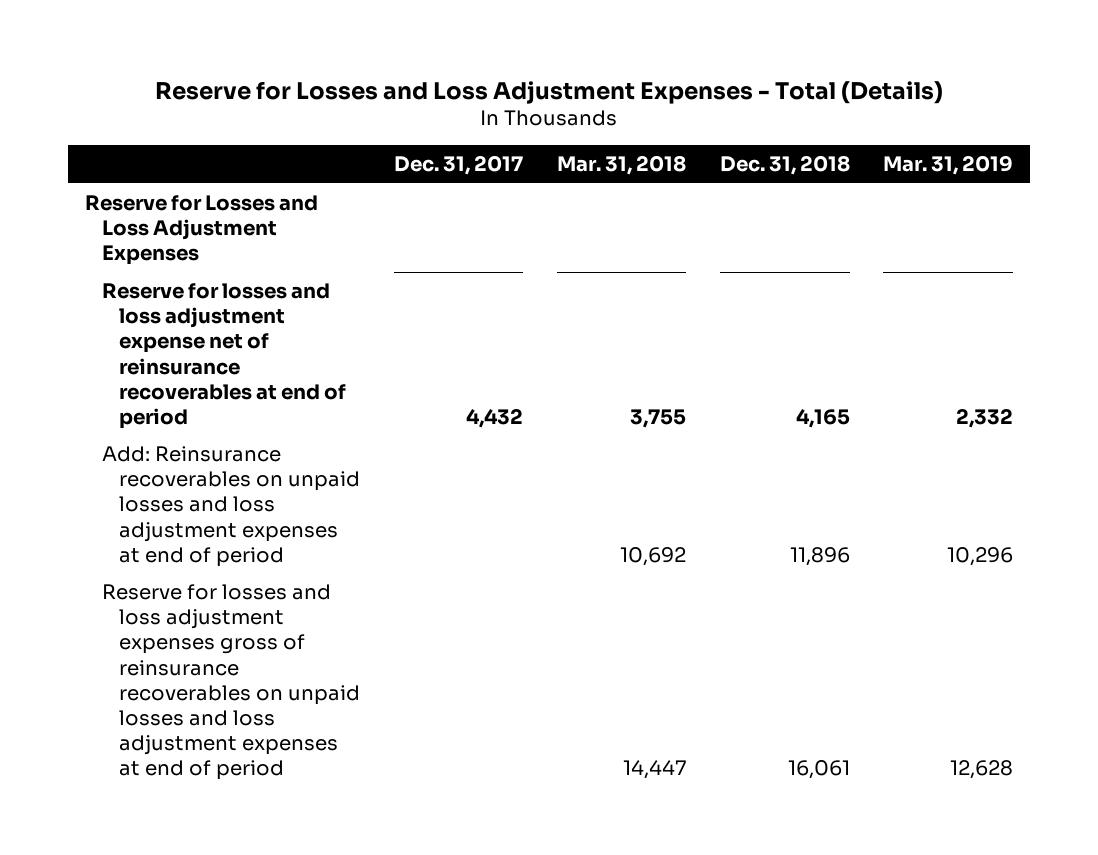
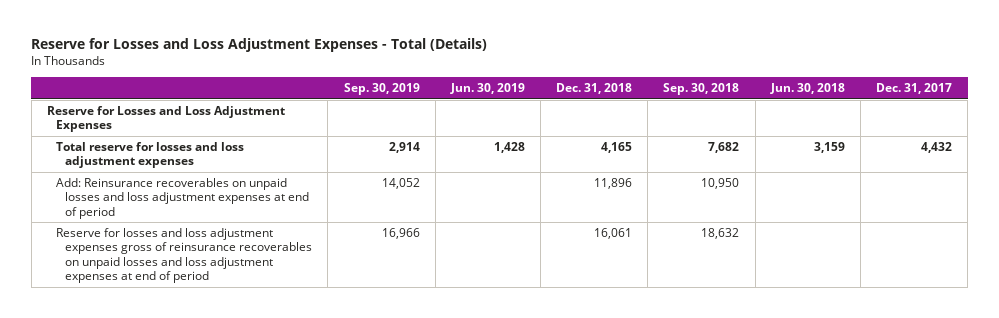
- | Dec. 31, 2017 | Mar. 31, 2018 | Dec. 31, 2018 | Mar. 31, 2019
+ | Sep. 30, 2019 | Jun. 30, 2019 | Dec. 31, 2018 | Sep. 30, 2018 | Jun. 30, 2018 | Dec. 31, 2017
- Reserve for losses and loss adjustment expense net of reinsurance recoverables at end of period | 4,432 | 3,755 | 4,165 | 2,332
+ Total reserve for losses and loss adjustment expenses | 2,914 | 1,428 | 4,165 | 7,682 | 3,159 | 4,432

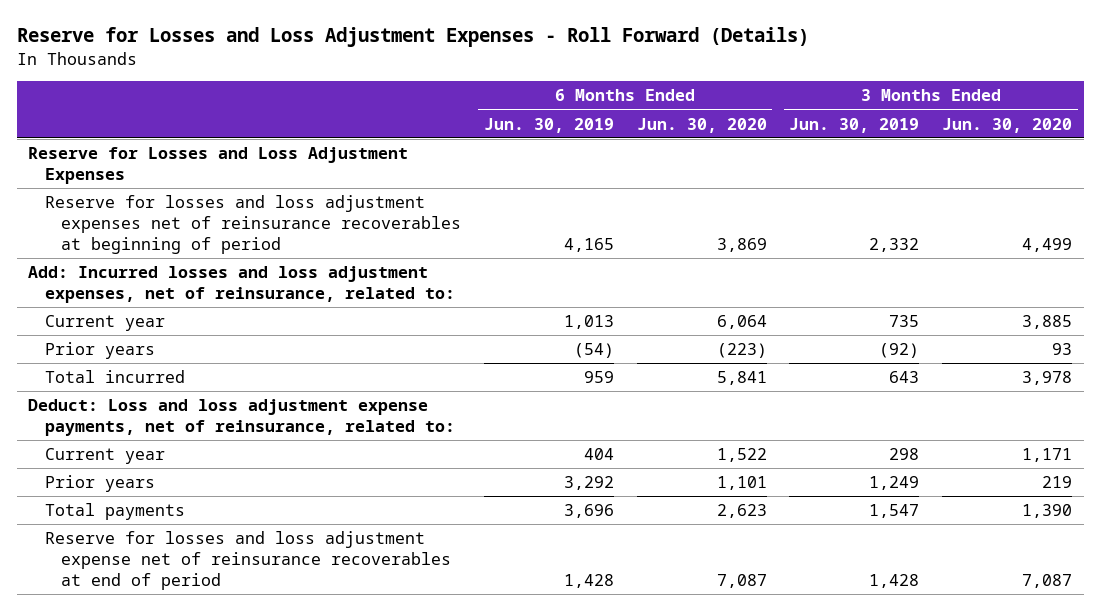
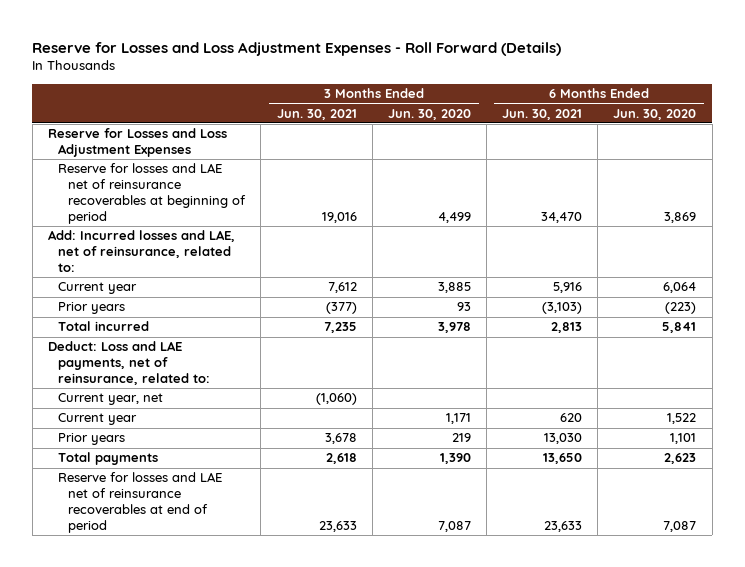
- | 6 Months Ended Jun. 30, 2019 | 6 Months Ended Jun. 30, 2020 | 3 Months Ended Jun. 30, 2019 | 3 Months Ended Jun. 30, 2020
+ | 3 Months Ended Jun. 30, 2021 | 3 Months Ended Jun. 30, 2020 | 6 Months Ended Jun. 30, 2021 | 6 Months Ended Jun. 30, 2020
- Reserve for losses and loss adjustment expenses net of reinsurance recoverables at beginning of period | 4,165 | 3,869 | 2,332 | 4,499
- Add: Incurred losses and loss adjustment expenses, net of reinsurance, related to:
+ Reserve for losses and LAE net of reinsurance recoverables at beginning of period | 19,016 | 4,499 | 34,470 | 3,869
+ Add: Incurred losses and LAE, net of reinsurance, related to:
- Deduct: Loss and loss adjustment expense payments, net of reinsurance, related to:
+ Deduct: Loss and LAE payments, net of reinsurance, related to:
+ Current year, net | (1,060) | | |
- Reserve for losses and loss adjustment expense net of reinsurance recoverables at end of period | 1,428 | 7,087 | 1,428 | 7,087
+ Reserve for losses and LAE net of reinsurance recoverables at end of period | 23,633 | 7,087 | 23,633 | 7,087

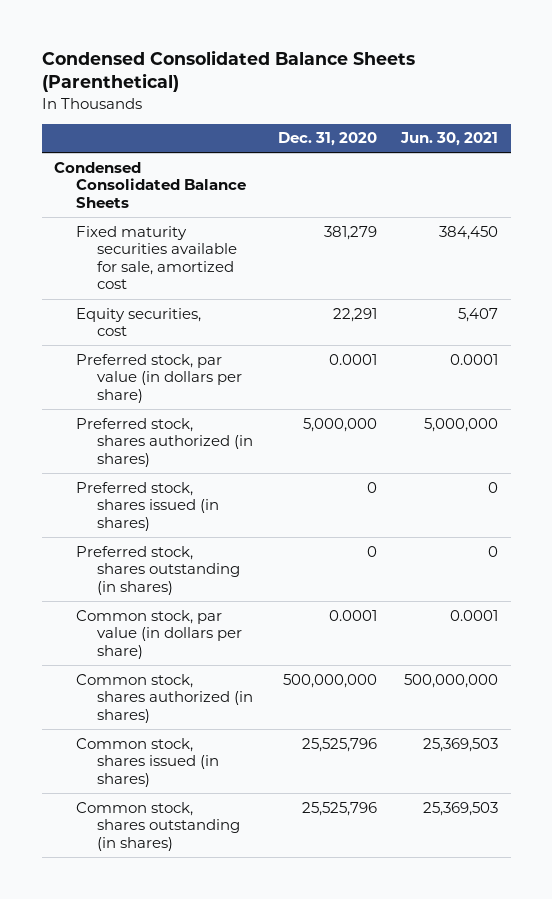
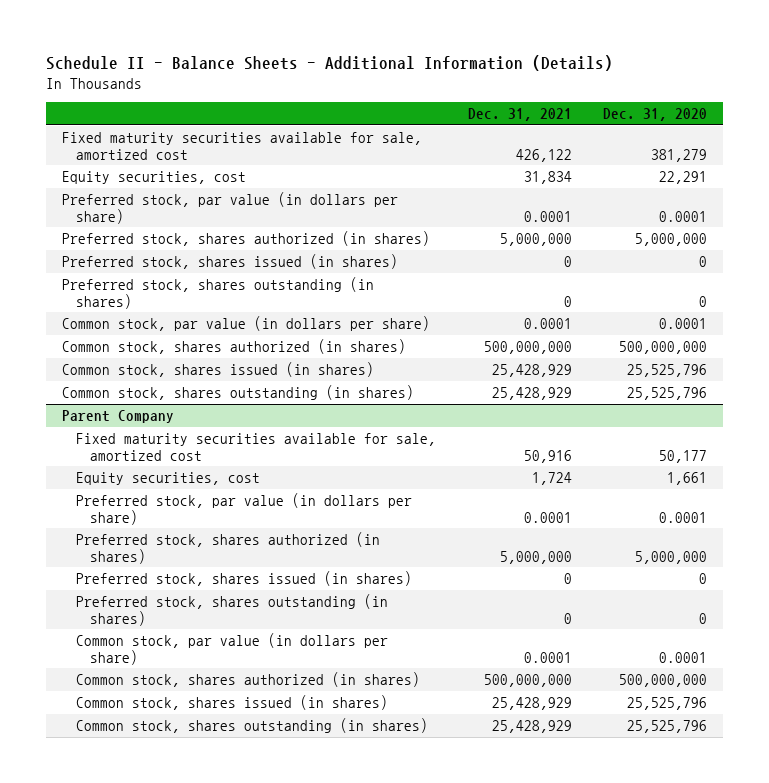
- Condensed Consolidated Balance Sheets (Parenthetical)
+ Schedule II - Balance Sheets - Additional Information (Details)
- | Dec. 31, 2020 | Jun. 30, 2021
+ | Dec. 31, 2021 | Dec. 31, 2020
- Condensed Consolidated Balance Sheets
+ Parent Company
+ Fixed maturity securities available for sale, amortized cost | 50,916 | 50,177
+ Equity securities, cost | 1,724 | 1,661
+ Preferred stock, par value (in dollars per share) | 0.0001 | 0.0001
+ Preferred stock, shares authorized (in shares) | 5,000,000 | 5,000,000
+ Preferred stock, shares issued (in shares) | 0 | 0
+ Preferred stock, shares outstanding (in shares) | 0 | 0
+ Common stock, par value (in dollars per share) | 0.0001 | 0.0001
+ Common stock, shares authorized (in shares) | 500,000,000 | 500,000,000
+ Common stock, shares issued (in shares) | 25,428,929 | 25,525,796
+ Common stock, shares outstanding (in shares) | 25,428,929 | 25,525,796

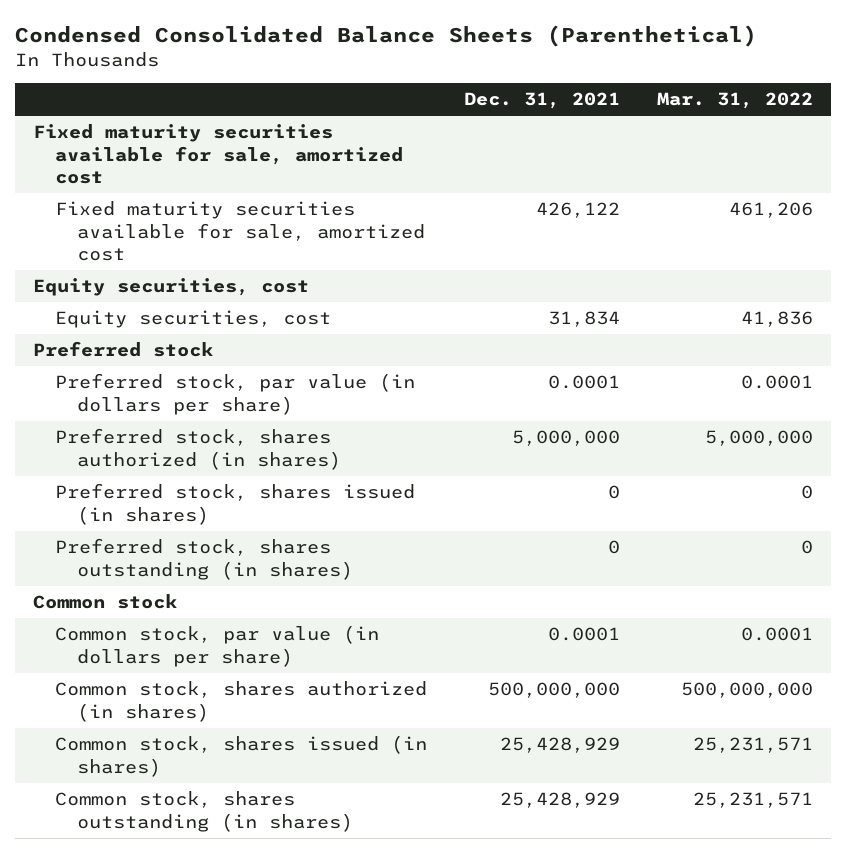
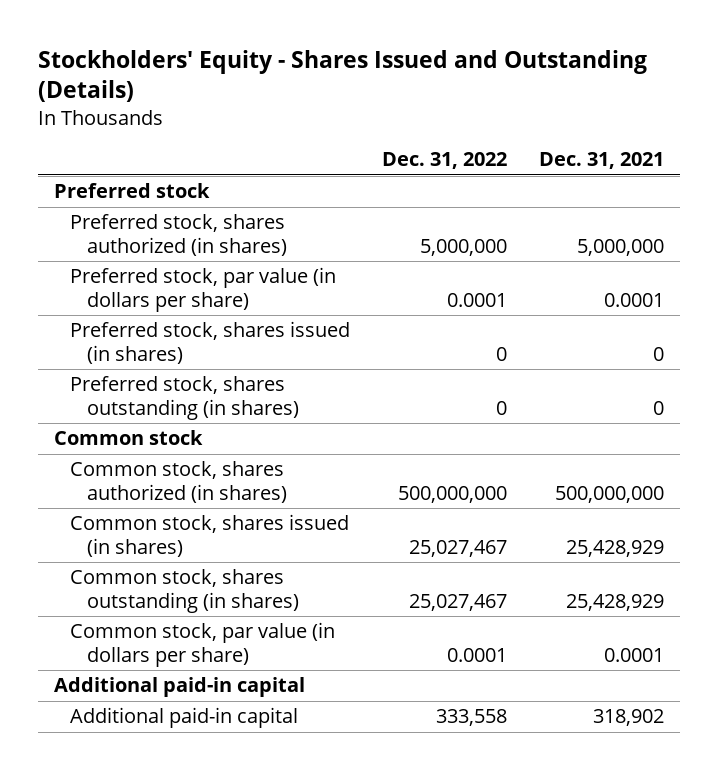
- Condensed Consolidated Balance Sheets (Parenthetical)
+ Stockholders' Equity - Shares Issued and Outstanding (Details)
- | Dec. 31, 2021 | Mar. 31, 2022
+ | Dec. 31, 2022 | Dec. 31, 2021
- Fixed maturity securities available for sale, amortized cost
- Fixed maturity securities available for sale, amortized cost | 426,122 | 461,206
- Equity securities, cost
- Equity securities, cost | 31,834 | 41,836
moved down: Preferred stock, par value (in dollars per share) | 0.0001 | 0.0001
moved down: Common stock, par value (in dollars per share) | 0.0001 | 0.0001
+ Additional paid-in capital
+ Additional paid-in capital | 333,558 | 318,902

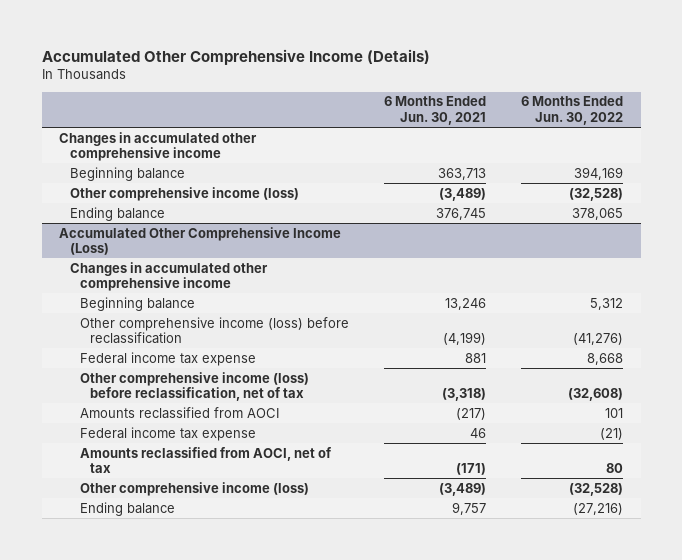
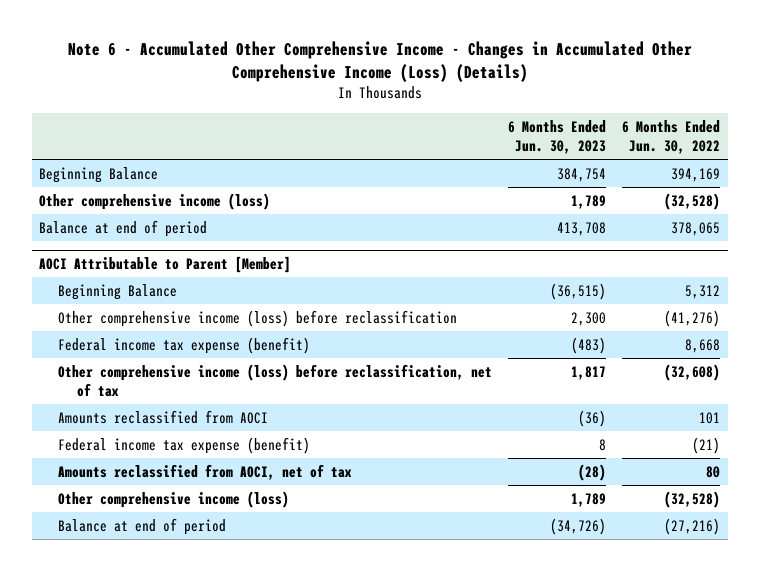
- Accumulated Other Comprehensive Income (Details)
+ Note 6 - Accumulated Other Comprehensive Income - Changes in Accumulated Other Comprehensive Income (Loss) (Details)
- | 6 Months Ended Jun. 30, 2021 | 6 Months Ended Jun. 30, 2022
+ | 6 Months Ended Jun. 30, 2023 | 6 Months Ended Jun. 30, 2022
- Changes in accumulated other comprehensive income
- Beginning balance | 363,713 | 394,169
+ Beginning Balance | 384,754 | 394,169
- Ending balance | 376,745 | 378,065
- Accumulated Other Comprehensive Income (Loss)
- Changes in accumulated other comprehensive income
- Beginning balance | 13,246 | 5,312
+ Balance at end of period | 413,708 | 378,065
+ AOCI Attributable to Parent [Member]
+ Beginning Balance | (36,515) | 5,312
- Federal income tax expense | 881 | 8,668
+ Federal income tax expense (benefit) | (483) | 8,668
- Federal income tax expense | 46 | (21)
+ Federal income tax expense (benefit) | 8 | (21)
- Ending balance | 9,757 | (27,216)
+ Balance at end of period | (34,726) | (27,216)

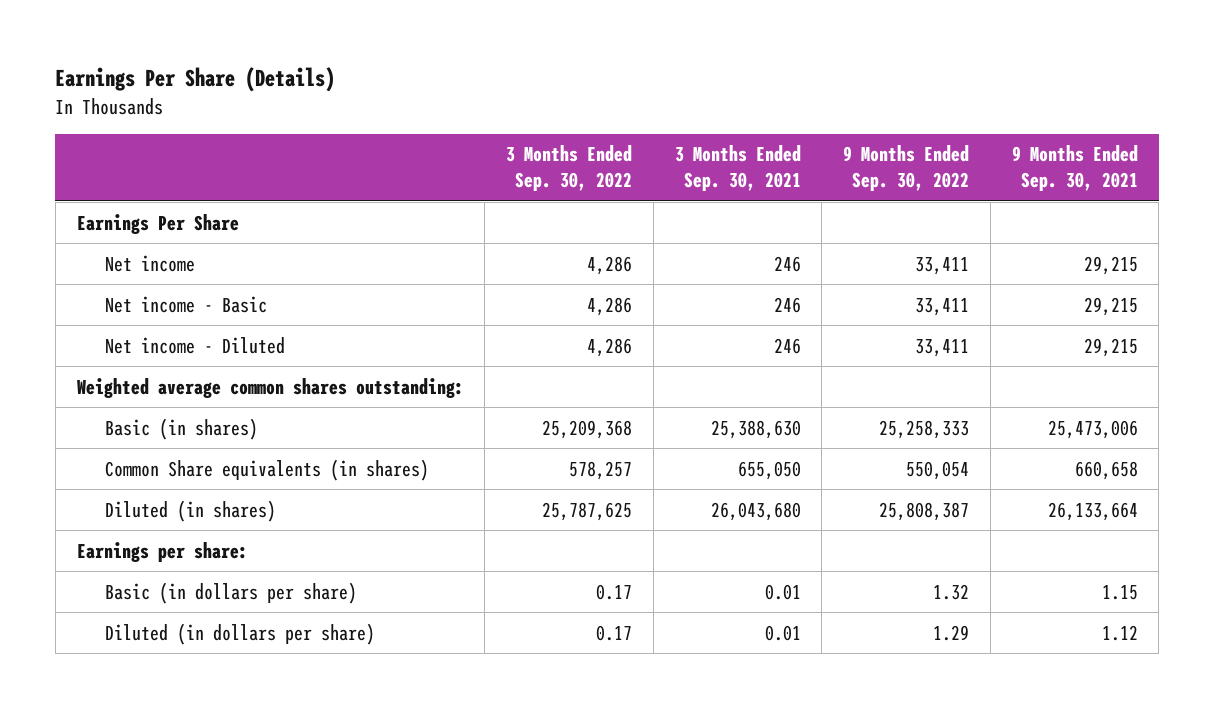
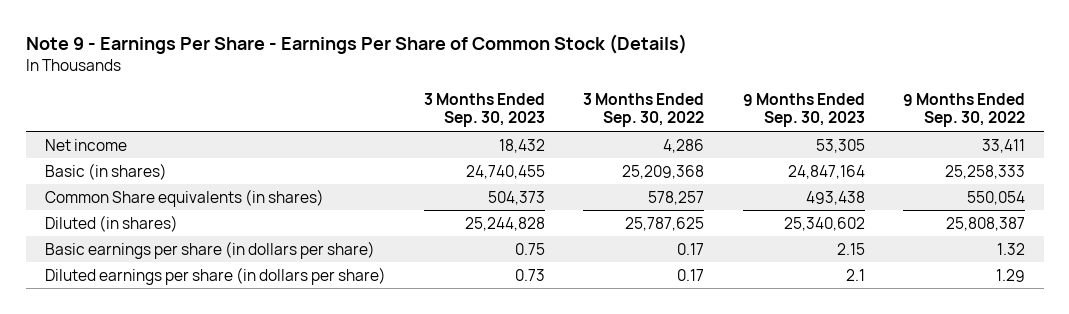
- Earnings Per Share (Details)
+ Note 9 - Earnings Per Share - Earnings Per Share of Common Stock (Details)
- | 3 Months Ended Sep. 30, 2022 | 3 Months Ended Sep. 30, 2021 | 9 Months Ended Sep. 30, 2022 | 9 Months Ended Sep. 30, 2021
+ | 3 Months Ended Sep. 30, 2023 | 3 Months Ended Sep. 30, 2022 | 9 Months Ended Sep. 30, 2023 | 9 Months Ended Sep. 30, 2022
- Earnings Per Share
- Net income - Basic | 4,286 | 246 | 33,411 | 29,215
- Net income - Diluted | 4,286 | 246 | 33,411 | 29,215
- Weighted average common shares outstanding:
- Earnings per share:
- Basic (in dollars per share) | 0.17 | 0.01 | 1.32 | 1.15
- Diluted (in dollars per share) | 0.17 | 0.01 | 1.29 | 1.12
+ Basic earnings per share (in dollars per share) | 0.75 | 0.17 | 2.15 | 1.32
+ Diluted earnings per share (in dollars per share) | 0.73 | 0.17 | 2.1 | 1.29

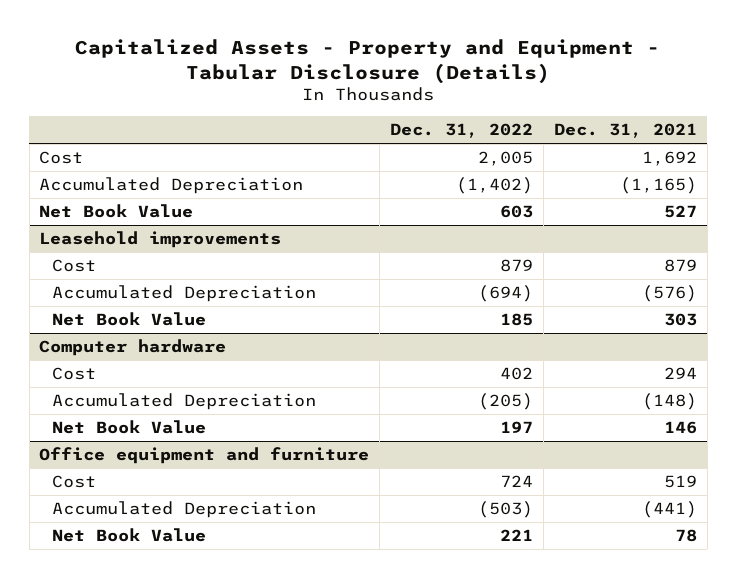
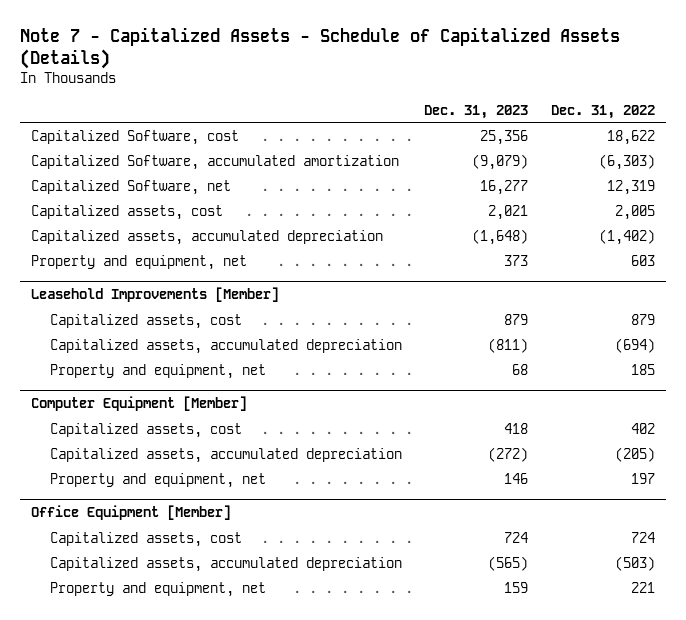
- Capitalized Assets - Property and Equipment - Tabular Disclosure (Details)
+ Note 7 - Capitalized Assets - Schedule of Capitalized Assets (Details)
- | Dec. 31, 2022 | Dec. 31, 2021
+ | Dec. 31, 2023 | Dec. 31, 2022
- Cost | 2,005 | 1,692
- Accumulated Depreciation | (1,402) | (1,165)
- Net Book Value | 603 | 527
- Leasehold improvements
- Cost | 879 | 879
- Accumulated Depreciation | (694) | (576)
- Net Book Value | 185 | 303
- Computer hardware
- Cost | 402 | 294
- Accumulated Depreciation | (205) | (148)
- Net Book Value | 197 | 146
- Office equipment and furniture
- Cost | 724 | 519
- Accumulated Depreciation | (503) | (441)
- Net Book Value | 221 | 78
+ Capitalized Software, cost | 25,356 | 18,622
+ Capitalized Software, accumulated amortization | (9,079) | (6,303)
+ Capitalized Software, net | 16,277 | 12,319
+ Capitalized assets, cost | 2,021 | 2,005
+ Capitalized assets, accumulated depreciation | (1,648) | (1,402)
+ Property and equipment, net | 373 | 603
+ Leasehold Improvements [Member]
+ Capitalized assets, cost | 879 | 879
+ Capitalized assets, accumulated depreciation | (811) | (694)
+ Property and equipment, net | 68 | 185
+ Computer Equipment [Member]
+ Capitalized assets, cost | 418 | 402
+ Capitalized assets, accumulated depreciation | (272) | (205)
+ Property and equipment, net | 146 | 197
+ Office Equipment [Member]
+ Capitalized assets, cost | 724 | 724
+ Capitalized assets, accumulated depreciation | (565) | (503)
+ Property and equipment, net | 159 | 221

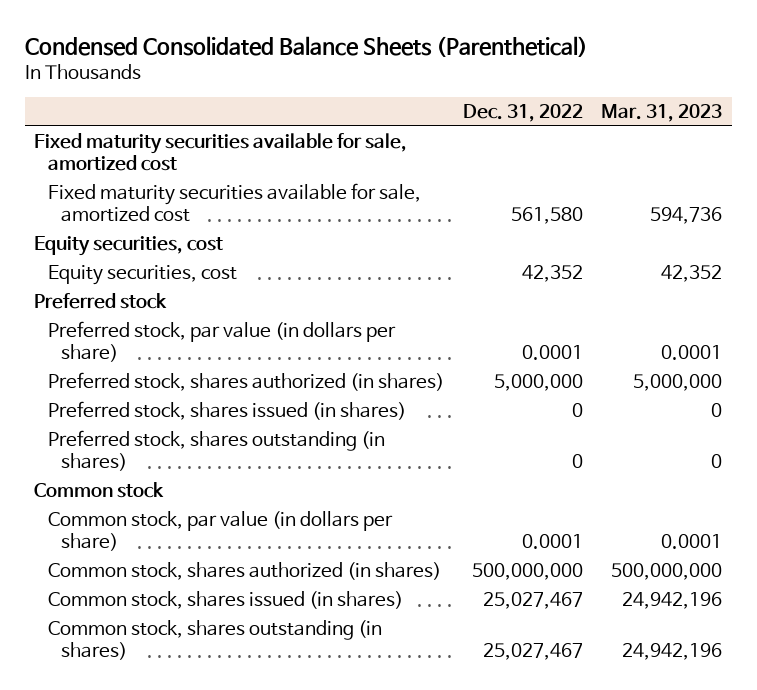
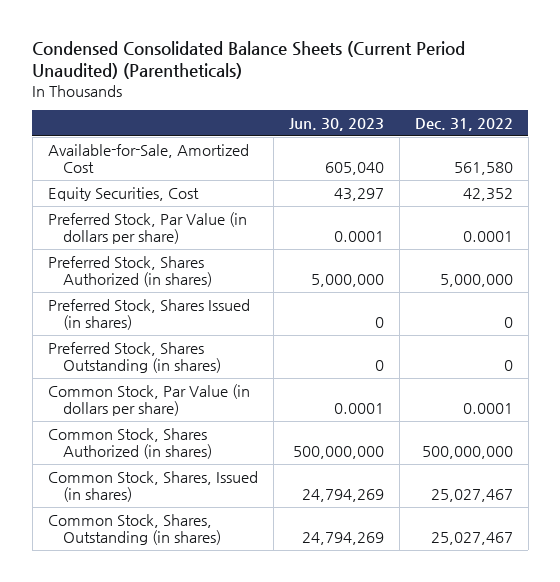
- Condensed Consolidated Balance Sheets (Parenthetical)
+ Condensed Consolidated Balance Sheets (Current Period Unaudited) (Parentheticals)
- | Dec. 31, 2022 | Mar. 31, 2023
+ | Jun. 30, 2023 | Dec. 31, 2022
- Fixed maturity securities available for sale, amortized cost
- Fixed maturity securities available for sale, amortized cost | 561,580 | 594,736
- Equity securities, cost
- Equity securities, cost | 42,352 | 42,352
- Preferred stock
- Preferred stock, par value (in dollars per share) | 0.0001 | 0.0001
- Preferred stock, shares authorized (in shares) | 5,000,000 | 5,000,000
- Preferred stock, shares issued (in shares) | 0 | 0
- Preferred stock, shares outstanding (in shares) | 0 | 0
- Common stock
- Common stock, par value (in dollars per share) | 0.0001 | 0.0001
- Common stock, shares authorized (in shares) | 500,000,000 | 500,000,000
- Common stock, shares issued (in shares) | 25,027,467 | 24,942,196
- Common stock, shares outstanding (in shares) | 25,027,467 | 24,942,196
+ Available-for-Sale, Amortized Cost | 605,040 | 561,580
+ Equity Securities, Cost | 43,297 | 42,352
+ Preferred Stock, Par Value (in dollars per share) | 0.0001 | 0.0001
+ Preferred Stock, Shares Authorized (in shares) | 5,000,000 | 5,000,000
+ Preferred Stock, Shares Issued (in shares) | 0 | 0
+ Preferred Stock, Shares Outstanding (in shares) | 0 | 0
+ Common Stock, Par Value (in dollars per share) | 0.0001 | 0.0001
+ Common Stock, Shares Authorized (in shares) | 500,000,000 | 500,000,000
+ Common Stock, Shares, Issued (in shares) | 24,794,269 | 25,027,467
+ Common Stock, Shares, Outstanding (in shares) | 24,794,269 | 25,027,467

